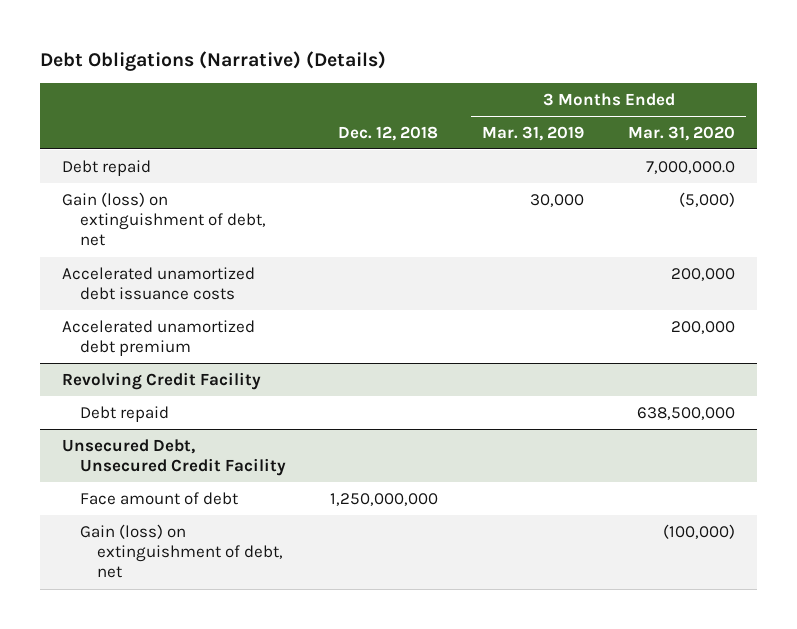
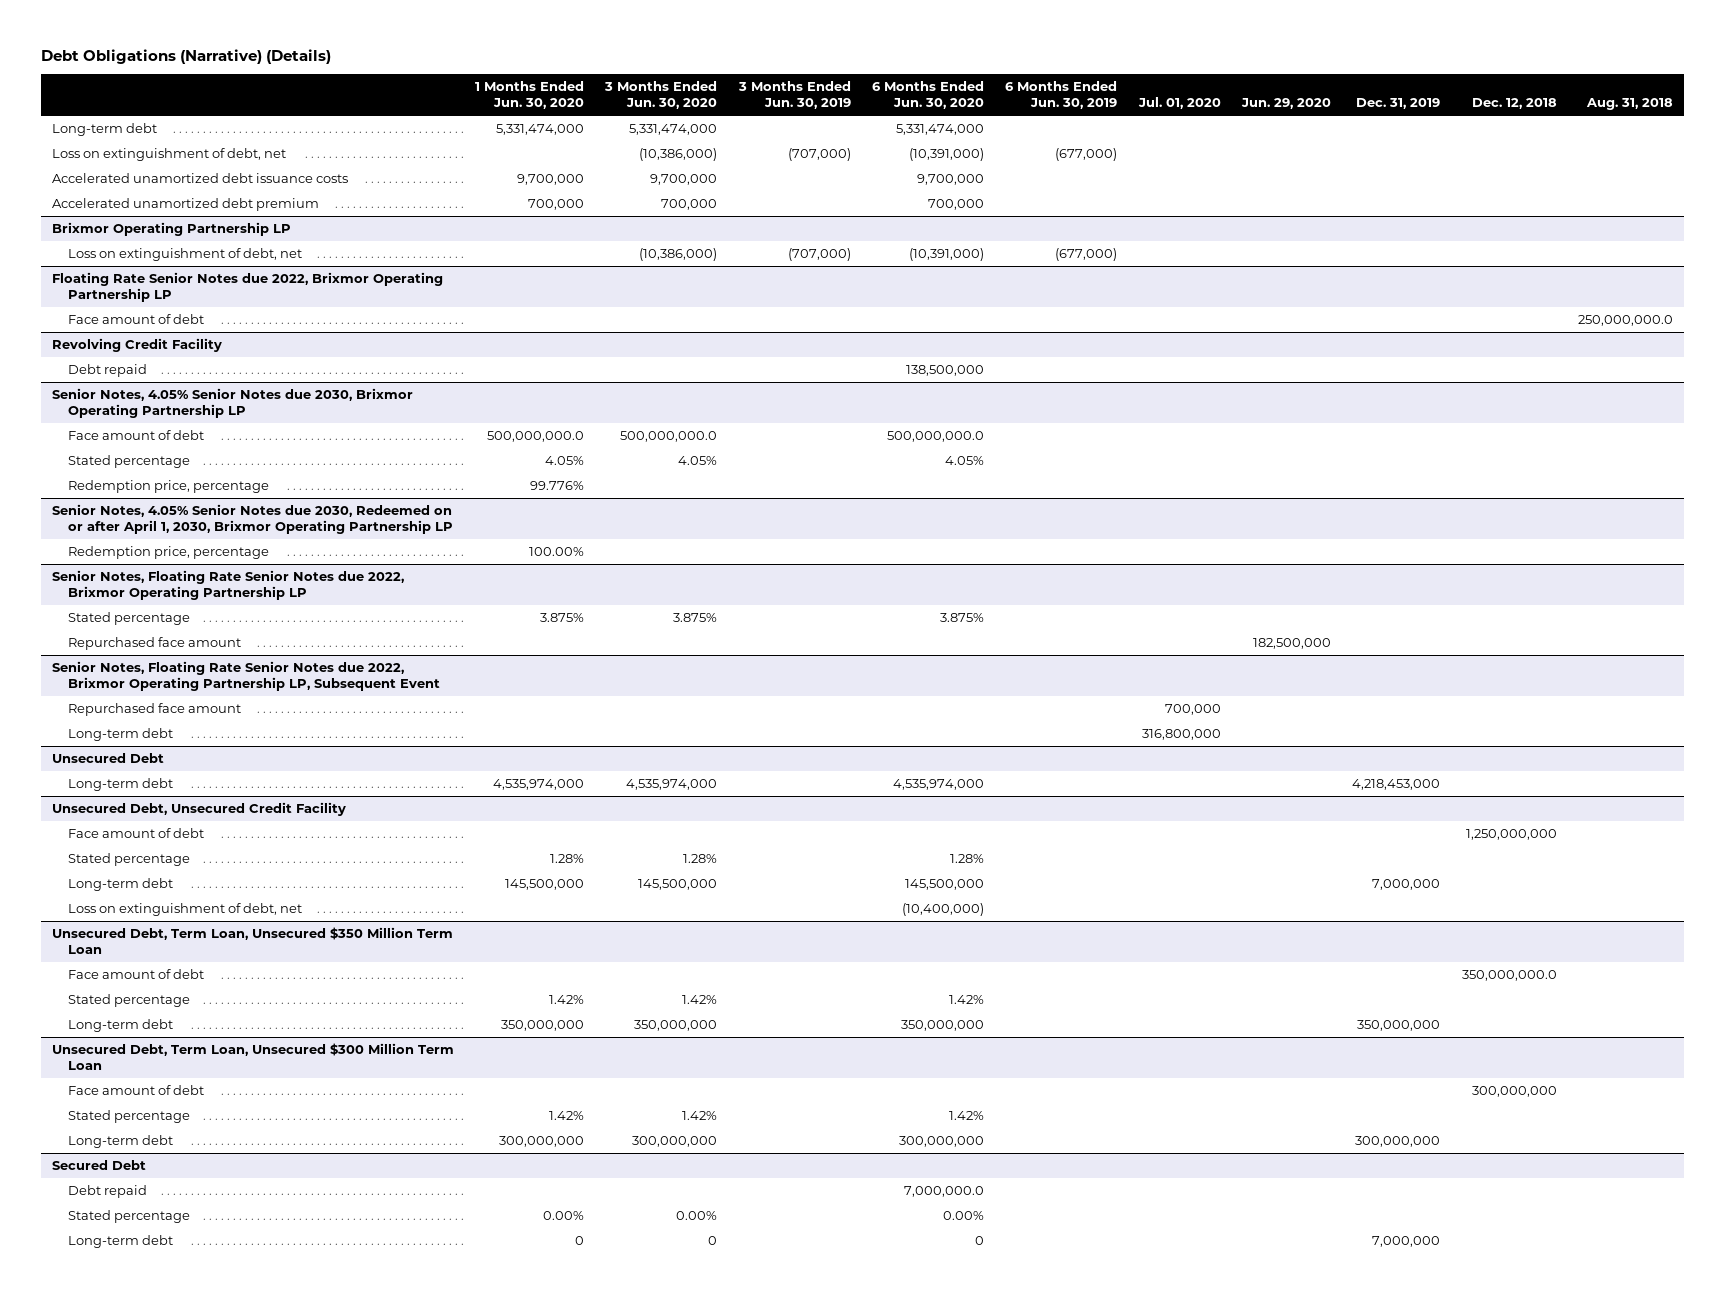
- | Dec. 12, 2018 | 3 Months Ended Mar. 31, 2019 | 3 Months Ended Mar. 31, 2020
+ | 1 Months Ended Jun. 30, 2020 | 3 Months Ended Jun. 30, 2020 | 3 Months Ended Jun. 30, 2019 | 6 Months Ended Jun. 30, 2020 | 6 Months Ended Jun. 30, 2019 | Jul. 01, 2020 | Jun. 29, 2020 | Dec. 31, 2019 | Dec. 12, 2018 | Aug. 31, 2018
- Debt repaid | | | 7,000,000.0
- Gain (loss) on extinguishment of debt, net | | 30,000 | (5,000)
+ Long-term debt | 5,331,474,000 | 5,331,474,000 | | 5,331,474,000 | | | | | |
+ Loss on extinguishment of debt, net | | (10,386,000) | (707,000) | (10,391,000) | (677,000) | | | | |
+ Brixmor Operating Partnership LP
+ Loss on extinguishment of debt, net | | (10,386,000) | (707,000) | (10,391,000) | (677,000) | | | | |
+ Floating Rate Senior Notes due 2022, Brixmor Operating Partnership LP
+ Face amount of debt | | | | | | | | | | 250,000,000.0
+ Senior Notes, 4.05% Senior Notes due 2030, Brixmor Operating Partnership LP
+ Face amount of debt | 500,000,000.0 | 500,000,000.0 | | 500,000,000.0 | | | | | |
+ Stated percentage | 4.05% | 4.05% | | 4.05% | | | | | |
+ Redemption price, percentage | 99.776% | | | | | | | | |
+ Senior Notes, 4.05% Senior Notes due 2030, Redeemed on or after April 1, 2030, Brixmor Operating Partnership LP
+ Redemption price, percentage | 100.00% | | | | | | | | |
+ Senior Notes, Floating Rate Senior Notes due 2022, Brixmor Operating Partnership LP
+ Stated percentage | 3.875% | 3.875% | | 3.875% | | | | | |
+ Repurchased face amount | | | | | | | 182,500,000 | | |
+ Senior Notes, Floating Rate Senior Notes due 2022, Brixmor Operating Partnership LP, Subsequent Event
+ Repurchased face amount | | | | | | 700,000 | | | |
+ Long-term debt | | | | | | 316,800,000 | | | |
+ Unsecured Debt
+ Long-term debt | 4,535,974,000 | 4,535,974,000 | | 4,535,974,000 | | | | 4,218,453,000 | |
@ Unsecured Debt, Unsecured Credit Facility
- Gain (loss) on extinguishment of debt, net | | | (100,000)
+ Stated percentage | 1.28% | 1.28% | | 1.28% | | | | | |
+ Long-term debt | 145,500,000 | 145,500,000 | | 145,500,000 | | | | 7,000,000 | |
+ Loss on extinguishment of debt, net | | | | (10,400,000) | | | | | |
+ Unsecured Debt, Term Loan, Unsecured $350 Million Term Loan
+ Face amount of debt | | | | | | | | | 350,000,000.0 |
+ Stated percentage | 1.42% | 1.42% | | 1.42% | | | | | |
+ Long-term debt | 350,000,000 | 350,000,000 | | 350,000,000 | | | | 350,000,000 | |
+ Unsecured Debt, Term Loan, Unsecured $300 Million Term Loan
+ Face amount of debt | | | | | | | | | 300,000,000 |
+ Stated percentage | 1.42% | 1.42% | | 1.42% | | | | | |
+ Long-term debt | 300,000,000 | 300,000,000 | | 300,000,000 | | | | 300,000,000 | |
+ Secured Debt
+ Debt repaid | | | | 7,000,000.0 | | | | | |
+ Stated percentage | 0.00% | 0.00% | | 0.00% | | | | | |
+ Long-term debt | 0 | 0 | | 0 | | | | 7,000,000 | |

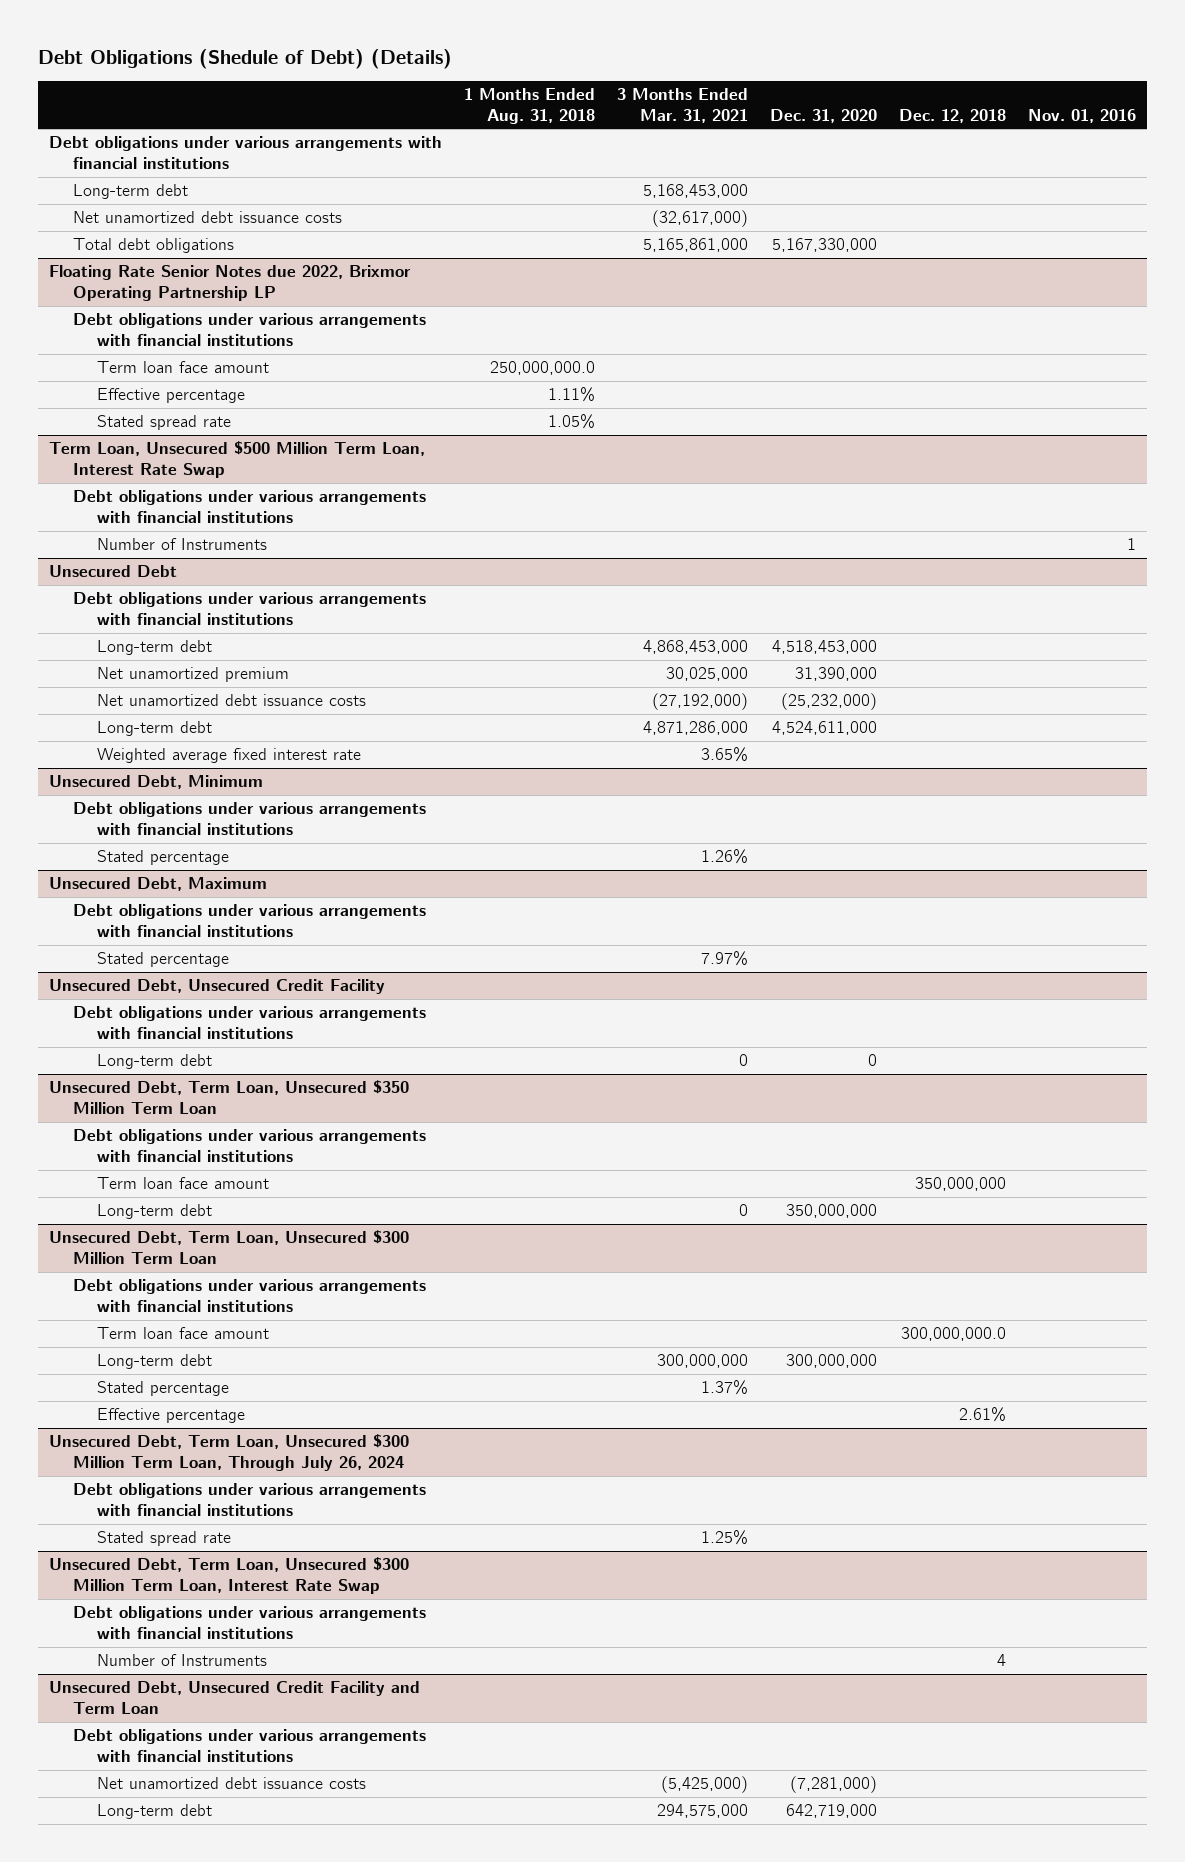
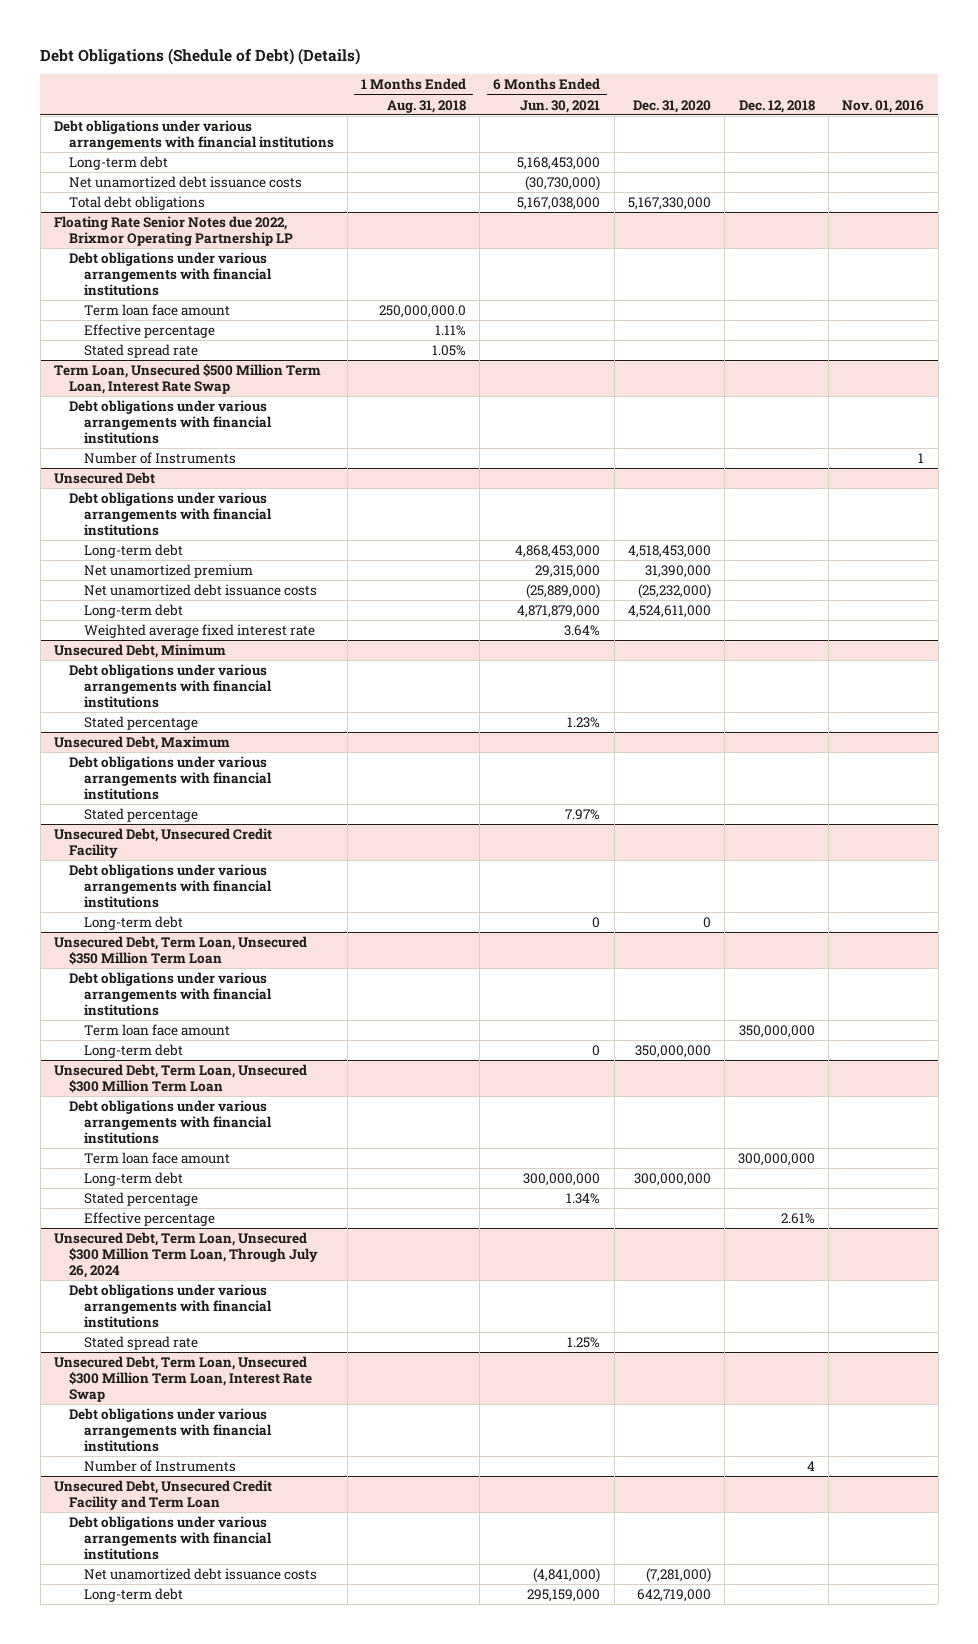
- | 1 Months Ended Aug. 31, 2018 | 3 Months Ended Mar. 31, 2021 | Dec. 31, 2020 | Dec. 12, 2018 | Nov. 01, 2016
+ | 1 Months Ended Aug. 31, 2018 | 6 Months Ended Jun. 30, 2021 | Dec. 31, 2020 | Dec. 12, 2018 | Nov. 01, 2016
@ Unsecured Debt, Term Loan, Unsecured $300 Million Term Loan
- Term loan face amount | | | | 300,000,000.0 |
+ Term loan face amount | | | | 300,000,000 |

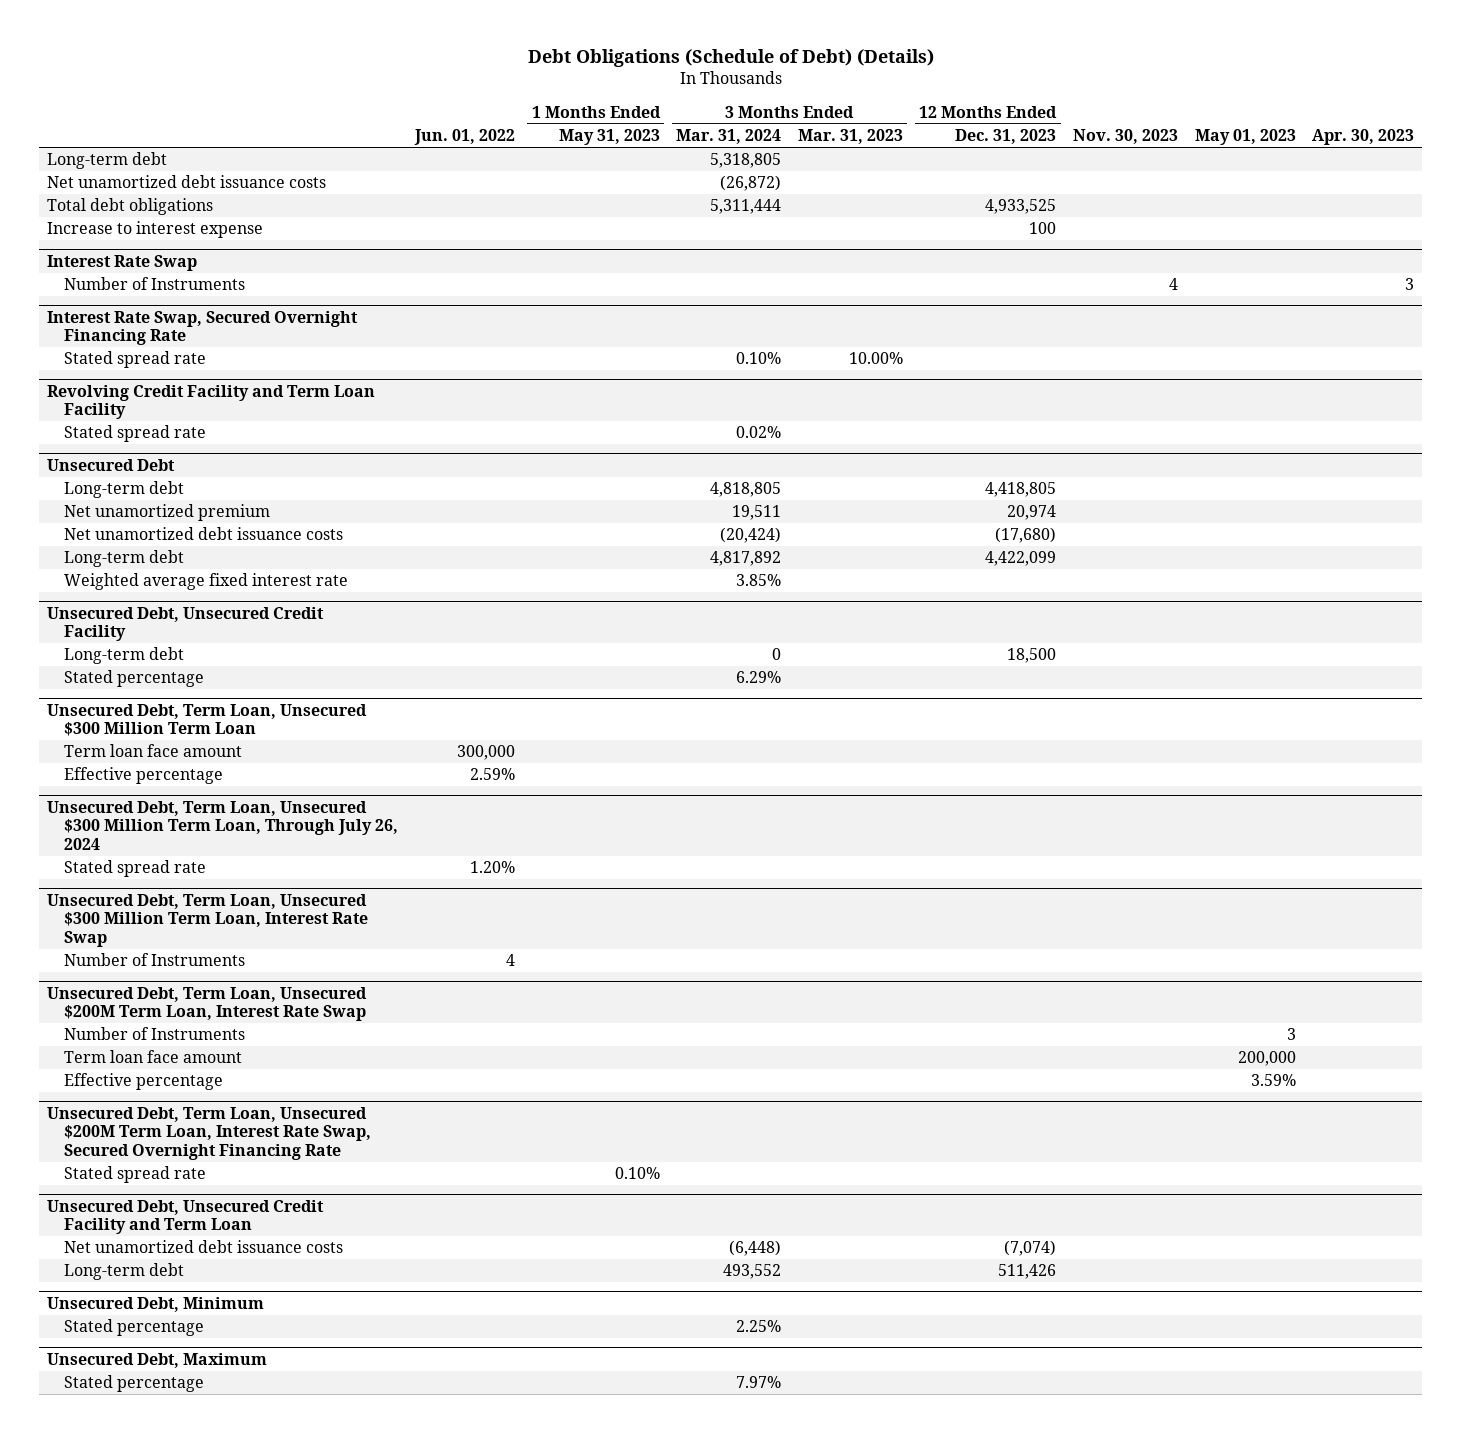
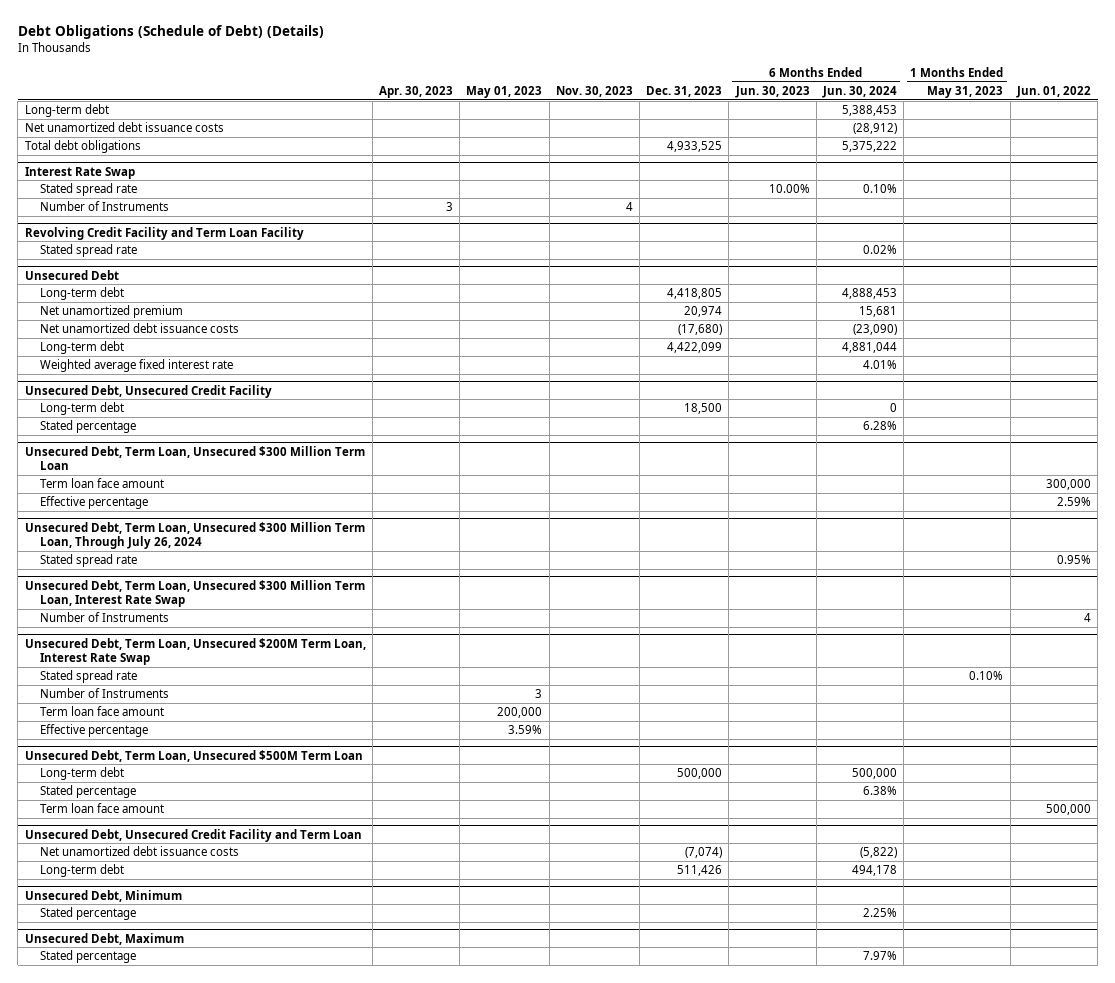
- | Jun. 01, 2022 | 1 Months Ended May 31, 2023 | 3 Months Ended Mar. 31, 2024 | 3 Months Ended Mar. 31, 2023 | 12 Months Ended Dec. 31, 2023 | Nov. 30, 2023 | May 01, 2023 | Apr. 30, 2023
+ | Apr. 30, 2023 | May 01, 2023 | Nov. 30, 2023 | Dec. 31, 2023 | 6 Months Ended Jun. 30, 2023 | 6 Months Ended Jun. 30, 2024 | 1 Months Ended May 31, 2023 | Jun. 01, 2022
- Increase to interest expense | | | | | 100 | | |
@ Interest Rate Swap
+ Stated spread rate | | | | | 10.00% | 0.10% | |
- Interest Rate Swap, Secured Overnight Financing Rate
- Stated spread rate | | | 0.10% | 10.00% | | | |
@ Unsecured Debt, Term Loan, Unsecured $300 Million Term Loan, Through July 26, 2024
- Stated spread rate | 1.20% | | | | | | |
+ Stated spread rate | | | | | | | | 0.95%
@ Unsecured Debt, Term Loan, Unsecured $200M Term Loan, Interest Rate Swap
+ Stated spread rate | | | | | | | 0.10% |
- Unsecured Debt, Term Loan, Unsecured $200M Term Loan, Interest Rate Swap, Secured Overnight Financing Rate
- Stated spread rate | | 0.10% | | | | | |
+ Unsecured Debt, Term Loan, Unsecured $500M Term Loan
+ Long-term debt | | | | 500,000 | | 500,000 | |
+ Stated percentage | | | | | | 6.38% | |
+ Term loan face amount | | | | | | | | 500,000

